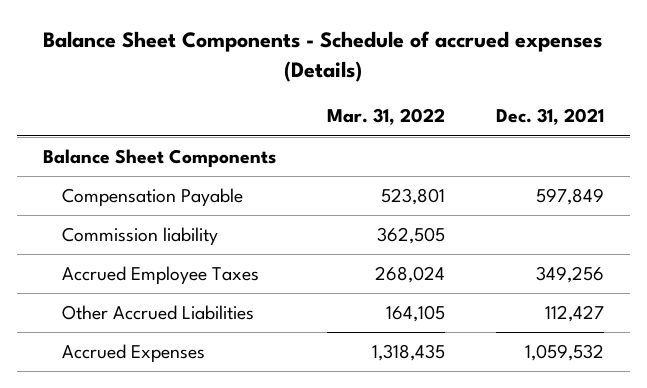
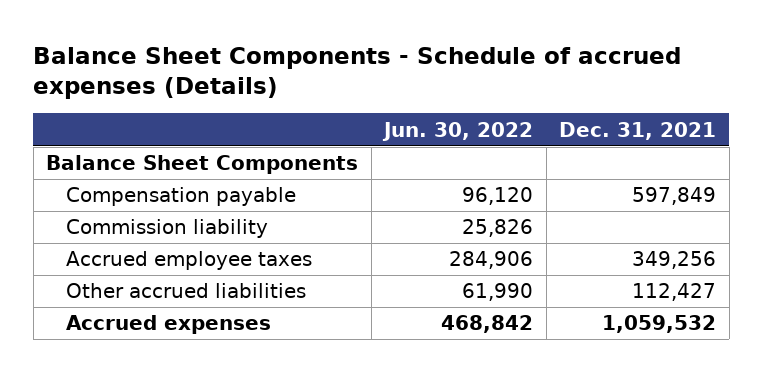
- | Mar. 31, 2022 | Dec. 31, 2021
+ | Jun. 30, 2022 | Dec. 31, 2021
- Compensation Payable | 523,801 | 597,849
+ Compensation payable | 96,120 | 597,849
- Accrued Employee Taxes | 268,024 | 349,256
- Other Accrued Liabilities | 164,105 | 112,427
- Accrued Expenses | 1,318,435 | 1,059,532
+ Accrued employee taxes | 284,906 | 349,256
+ Other accrued liabilities | 61,990 | 112,427
+ Accrued expenses | 468,842 | 1,059,532

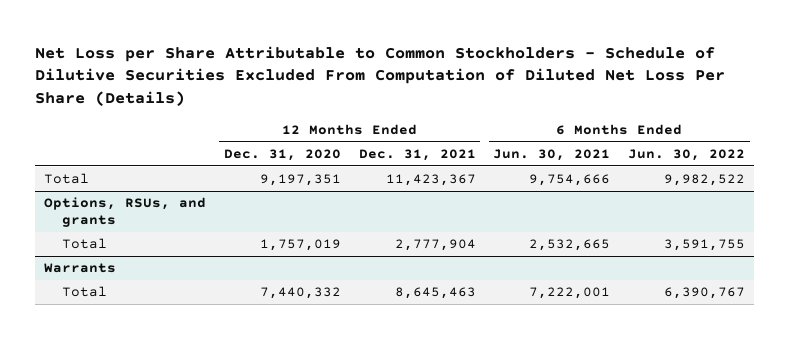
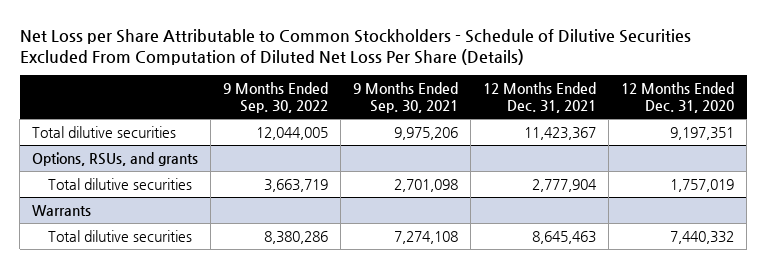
- | 12 Months Ended Dec. 31, 2020 | 12 Months Ended Dec. 31, 2021 | 6 Months Ended Jun. 30, 2021 | 6 Months Ended Jun. 30, 2022
+ | 9 Months Ended Sep. 30, 2022 | 9 Months Ended Sep. 30, 2021 | 12 Months Ended Dec. 31, 2021 | 12 Months Ended Dec. 31, 2020
- Total | 9,197,351 | 11,423,367 | 9,754,666 | 9,982,522
+ Total dilutive securities | 12,044,005 | 9,975,206 | 11,423,367 | 9,197,351
@ Options, RSUs, and grants
- Total | 1,757,019 | 2,777,904 | 2,532,665 | 3,591,755
+ Total dilutive securities | 3,663,719 | 2,701,098 | 2,777,904 | 1,757,019
@ Warrants
- Total | 7,440,332 | 8,645,463 | 7,222,001 | 6,390,767
+ Total dilutive securities | 8,380,286 | 7,274,108 | 8,645,463 | 7,440,332

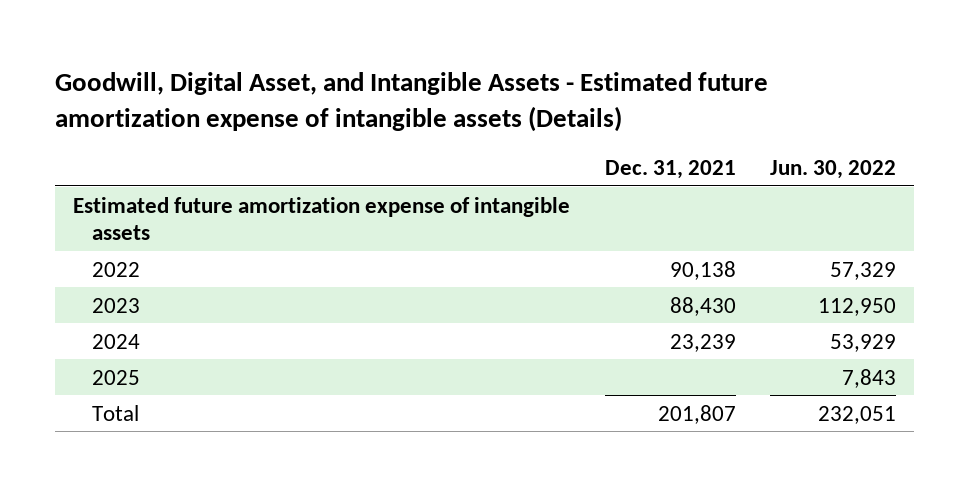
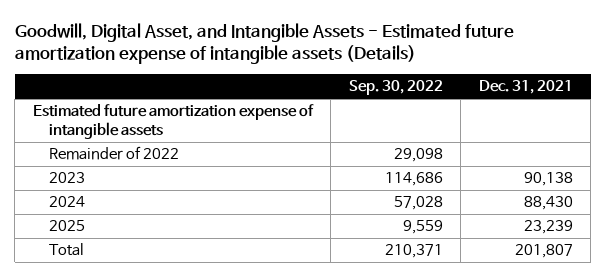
- | Dec. 31, 2021 | Jun. 30, 2022
+ | Sep. 30, 2022 | Dec. 31, 2021
- 2022 | 90,138 | 57,329
- 2023 | 88,430 | 112,950
- 2024 | 23,239 | 53,929
- 2025 | | 7,843
+ Remainder of 2022 | 29,098 |
+ 2023 | 114,686 | 90,138
+ 2024 | 57,028 | 88,430
+ 2025 | 9,559 | 23,239

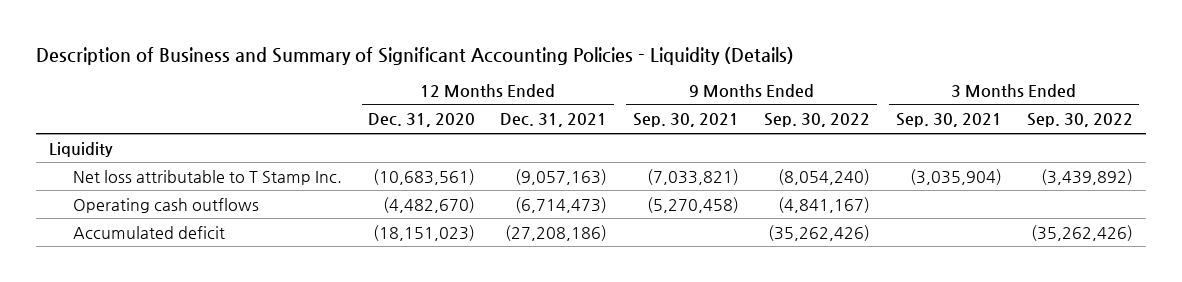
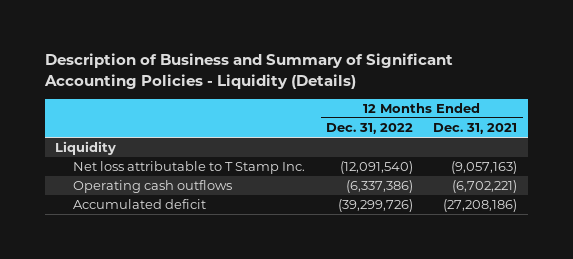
- | 12 Months Ended Dec. 31, 2020 | 12 Months Ended Dec. 31, 2021 | 9 Months Ended Sep. 30, 2021 | 9 Months Ended Sep. 30, 2022 | 3 Months Ended Sep. 30, 2021 | 3 Months Ended Sep. 30, 2022
+ | 12 Months Ended Dec. 31, 2022 | 12 Months Ended Dec. 31, 2021
- Operating cash outflows | (4,482,670) | (6,714,473) | (5,270,458) | (4,841,167) | |
+ Operating cash outflows | (6,337,386) | (6,702,221)

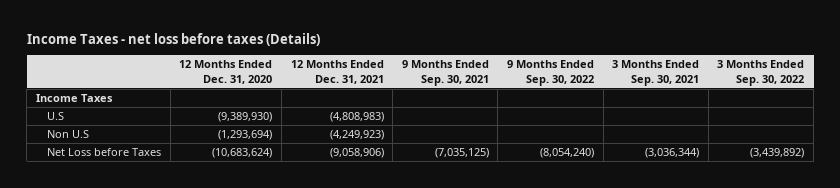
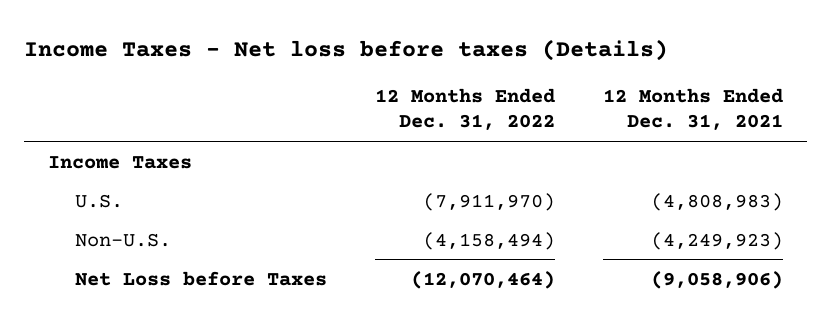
- Income Taxes - net loss before taxes (Details)
+ Income Taxes - Net loss before taxes (Details)
- | 12 Months Ended Dec. 31, 2020 | 12 Months Ended Dec. 31, 2021 | 9 Months Ended Sep. 30, 2021 | 9 Months Ended Sep. 30, 2022 | 3 Months Ended Sep. 30, 2021 | 3 Months Ended Sep. 30, 2022
+ | 12 Months Ended Dec. 31, 2022 | 12 Months Ended Dec. 31, 2021
- U.S | (9,389,930) | (4,808,983) | | | |
- Non U.S | (1,293,694) | (4,249,923) | | | |
+ U.S. | (7,911,970) | (4,808,983)
+ Non-U.S. | (4,158,494) | (4,249,923)

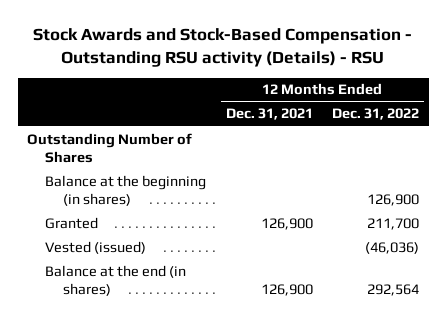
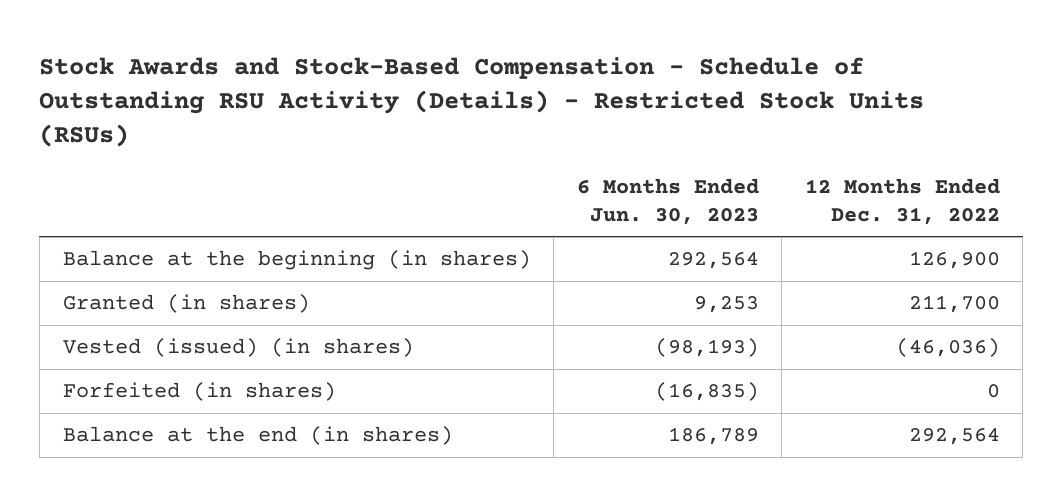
- Stock Awards and Stock-Based Compensation - Outstanding RSU activity (Details) - RSU
+ Stock Awards and Stock-Based Compensation - Schedule of Outstanding RSU Activity (Details) - Restricted Stock Units (RSUs)
- | 12 Months Ended Dec. 31, 2021 | 12 Months Ended Dec. 31, 2022
+ | 6 Months Ended Jun. 30, 2023 | 12 Months Ended Dec. 31, 2022
- Outstanding Number of Shares
- Granted | 126,900 | 211,700
- Vested (issued) | | (46,036)
+ Granted (in shares) | 9,253 | 211,700
+ Vested (issued) (in shares) | (98,193) | (46,036)
+ Forfeited (in shares) | (16,835) | 0

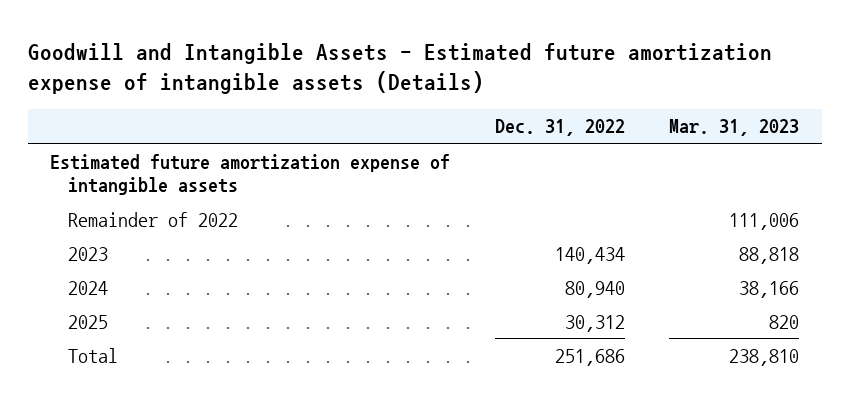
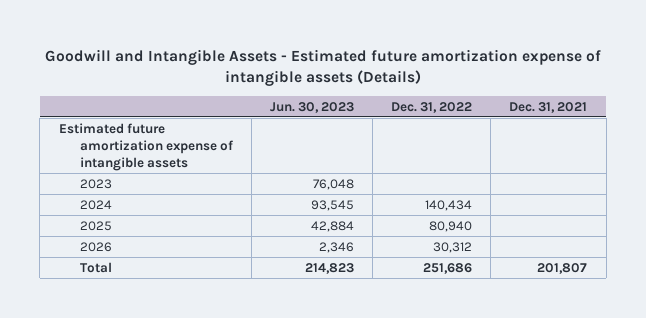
- | Dec. 31, 2022 | Mar. 31, 2023
+ | Jun. 30, 2023 | Dec. 31, 2022 | Dec. 31, 2021
- Remainder of 2022 | | 111,006
- 2023 | 140,434 | 88,818
- 2024 | 80,940 | 38,166
- 2025 | 30,312 | 820
+ 2023 | 76,048 | |
+ 2024 | 93,545 | 140,434 |
+ 2025 | 42,884 | 80,940 |
+ 2026 | 2,346 | 30,312 |

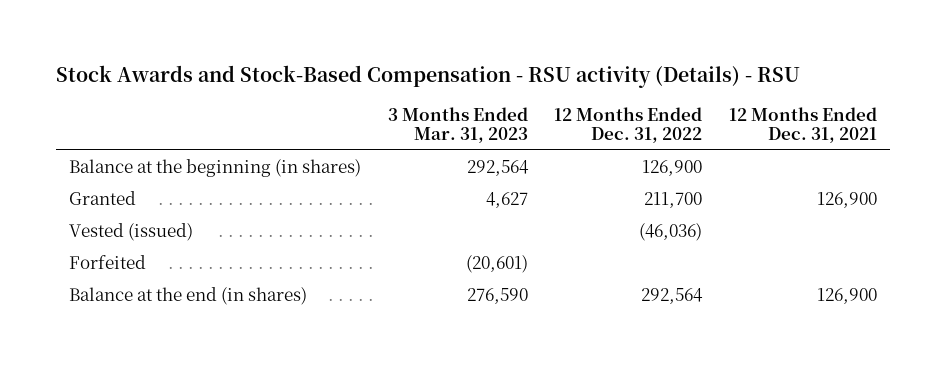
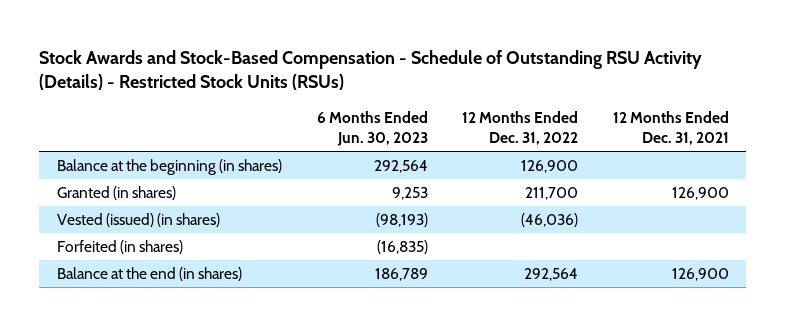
- Stock Awards and Stock-Based Compensation - RSU activity (Details) - RSU
+ Stock Awards and Stock-Based Compensation - Schedule of Outstanding RSU Activity (Details) - Restricted Stock Units (RSUs)
- | 3 Months Ended Mar. 31, 2023 | 12 Months Ended Dec. 31, 2022 | 12 Months Ended Dec. 31, 2021
+ | 6 Months Ended Jun. 30, 2023 | 12 Months Ended Dec. 31, 2022 | 12 Months Ended Dec. 31, 2021
- Granted | 4,627 | 211,700 | 126,900
- Vested (issued) | | (46,036) |
- Forfeited | (20,601) | |
+ Granted (in shares) | 9,253 | 211,700 | 126,900
+ Vested (issued) (in shares) | (98,193) | (46,036) |
+ Forfeited (in shares) | (16,835) | |

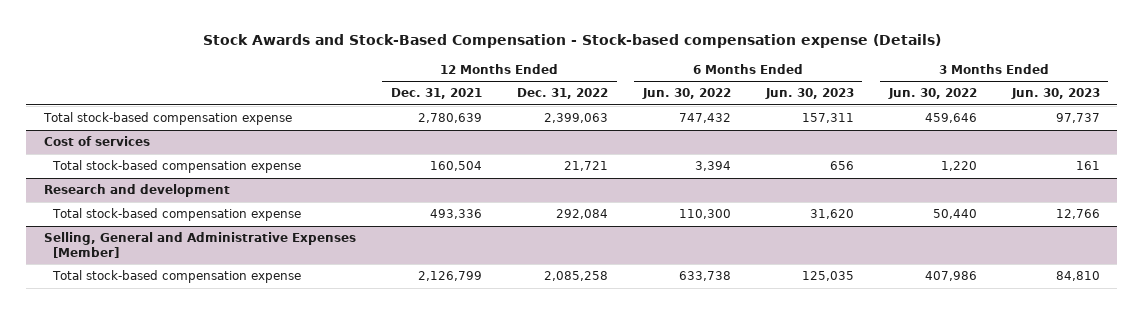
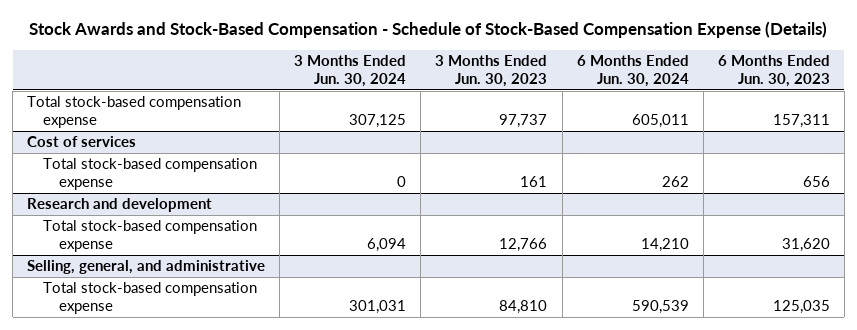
- Stock Awards and Stock-Based Compensation - Stock-based compensation expense (Details)
+ Stock Awards and Stock-Based Compensation - Schedule of Stock-Based Compensation Expense (Details)
- | 12 Months Ended Dec. 31, 2021 | 12 Months Ended Dec. 31, 2022 | 6 Months Ended Jun. 30, 2022 | 6 Months Ended Jun. 30, 2023 | 3 Months Ended Jun. 30, 2022 | 3 Months Ended Jun. 30, 2023
+ | 3 Months Ended Jun. 30, 2024 | 3 Months Ended Jun. 30, 2023 | 6 Months Ended Jun. 30, 2024 | 6 Months Ended Jun. 30, 2023
- Selling, General and Administrative Expenses [Member]
+ Selling, general, and administrative

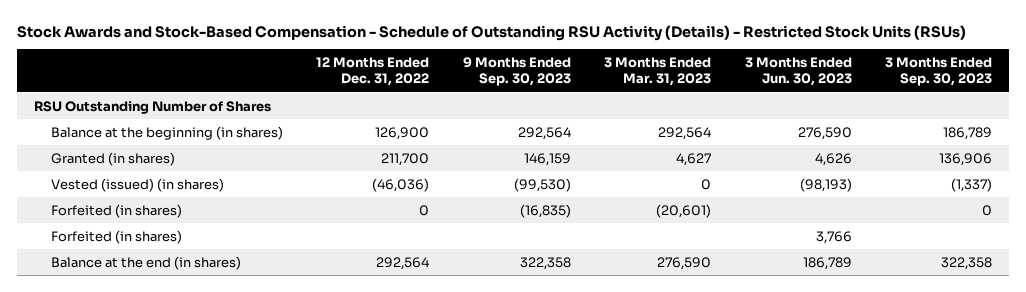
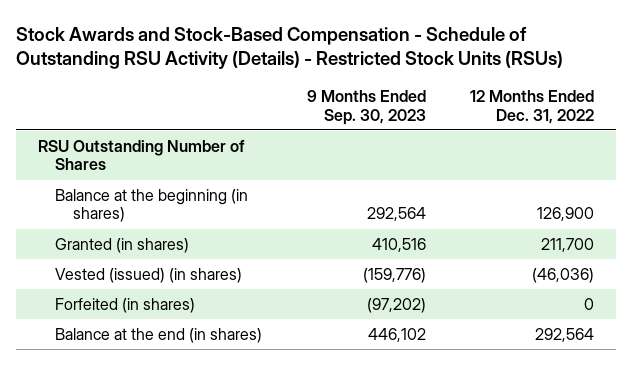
- | 12 Months Ended Dec. 31, 2022 | 9 Months Ended Sep. 30, 2023 | 3 Months Ended Mar. 31, 2023 | 3 Months Ended Jun. 30, 2023 | 3 Months Ended Sep. 30, 2023
+ | 9 Months Ended Sep. 30, 2023 | 12 Months Ended Dec. 31, 2022
- Granted (in shares) | 211,700 | 146,159 | 4,627 | 4,626 | 136,906
- Vested (issued) (in shares) | (46,036) | (99,530) | 0 | (98,193) | (1,337)
- Forfeited (in shares) | 0 | (16,835) | (20,601) | | 0
- Forfeited (in shares) | | | | 3,766 |
- Balance at the end (in shares) | 292,564 | 322,358 | 276,590 | 186,789 | 322,358
+ Granted (in shares) | 410,516 | 211,700
+ Vested (issued) (in shares) | (159,776) | (46,036)
+ Forfeited (in shares) | (97,202) | 0
+ Balance at the end (in shares) | 446,102 | 292,564

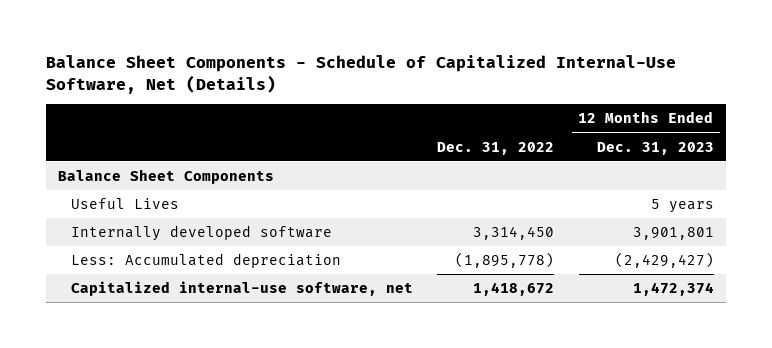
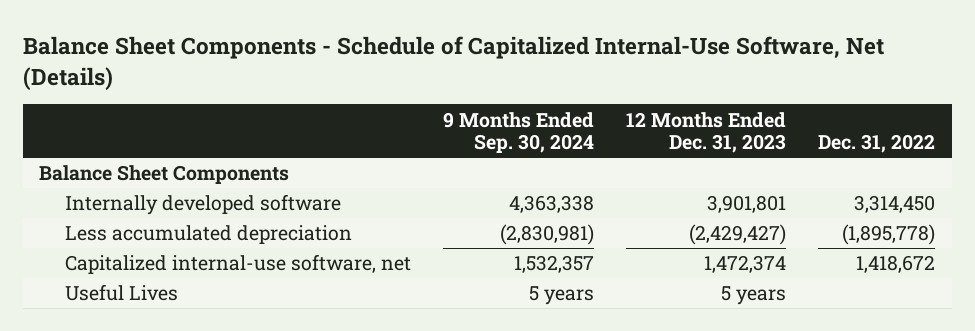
- | Dec. 31, 2022 | 12 Months Ended Dec. 31, 2023
+ | 9 Months Ended Sep. 30, 2024 | 12 Months Ended Dec. 31, 2023 | Dec. 31, 2022
- Less: Accumulated depreciation | (1,895,778) | (2,429,427)
+ Less accumulated depreciation | (2,830,981) | (2,429,427) | (1,895,778)
moved down: Useful Lives | 5 years | 5 years |

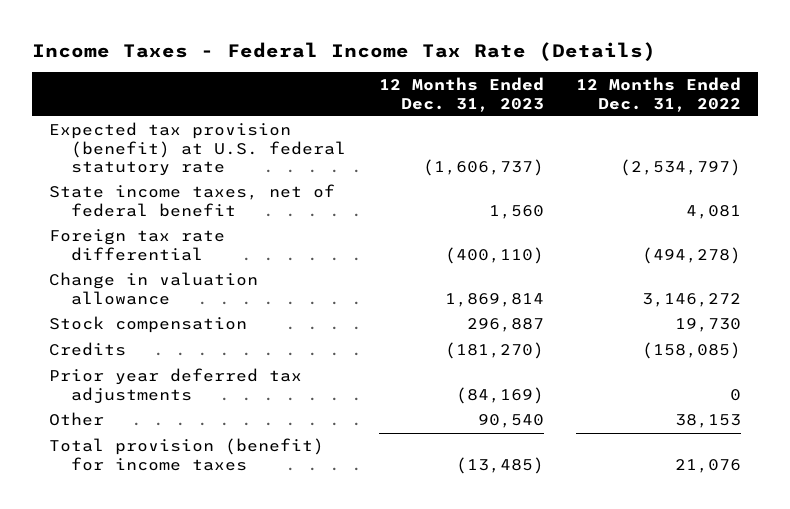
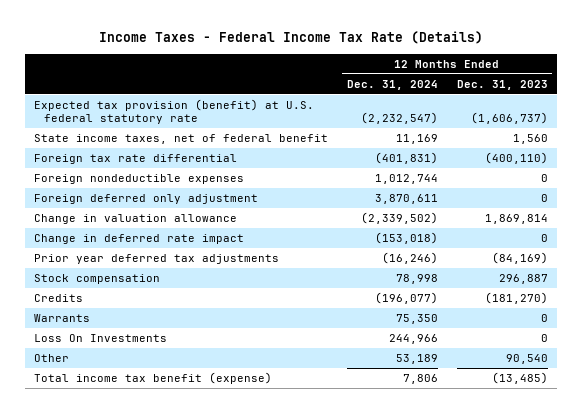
- | 12 Months Ended Dec. 31, 2023 | 12 Months Ended Dec. 31, 2022
+ | 12 Months Ended Dec. 31, 2024 | 12 Months Ended Dec. 31, 2023
+ Foreign nondeductible expenses | 1,012,744 | 0
+ Foreign deferred only adjustment | 3,870,611 | 0
+ Change in deferred rate impact | (153,018) | 0
moved up: Prior year deferred tax adjustments | (16,246) | (84,169)
+ Warrants | 75,350 | 0
+ Loss On Investments | 244,966 | 0
- Total provision (benefit) for income taxes | (13,485) | 21,076
+ Total income tax benefit (expense) | 7,806 | (13,485)

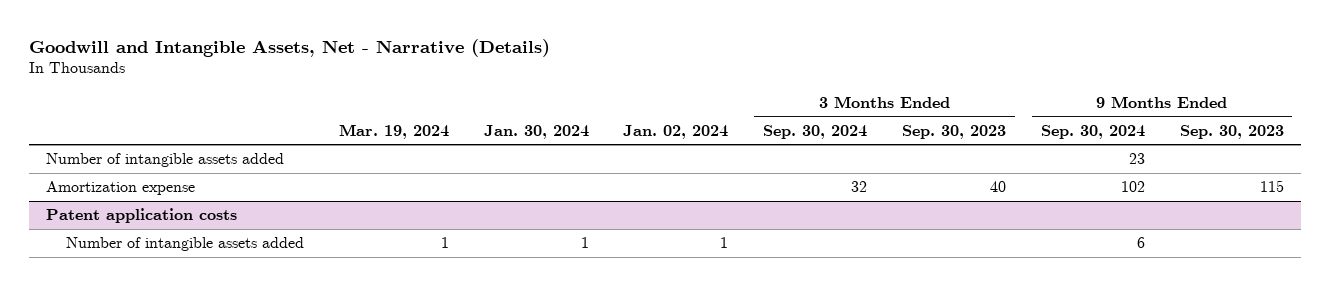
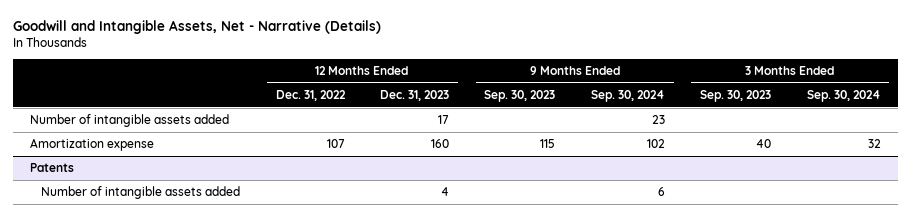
- | Mar. 19, 2024 | Jan. 30, 2024 | Jan. 02, 2024 | 3 Months Ended Sep. 30, 2024 | 3 Months Ended Sep. 30, 2023 | 9 Months Ended Sep. 30, 2024 | 9 Months Ended Sep. 30, 2023
+ | 12 Months Ended Dec. 31, 2022 | 12 Months Ended Dec. 31, 2023 | 9 Months Ended Sep. 30, 2023 | 9 Months Ended Sep. 30, 2024 | 3 Months Ended Sep. 30, 2023 | 3 Months Ended Sep. 30, 2024
- Patent application costs
+ Patents

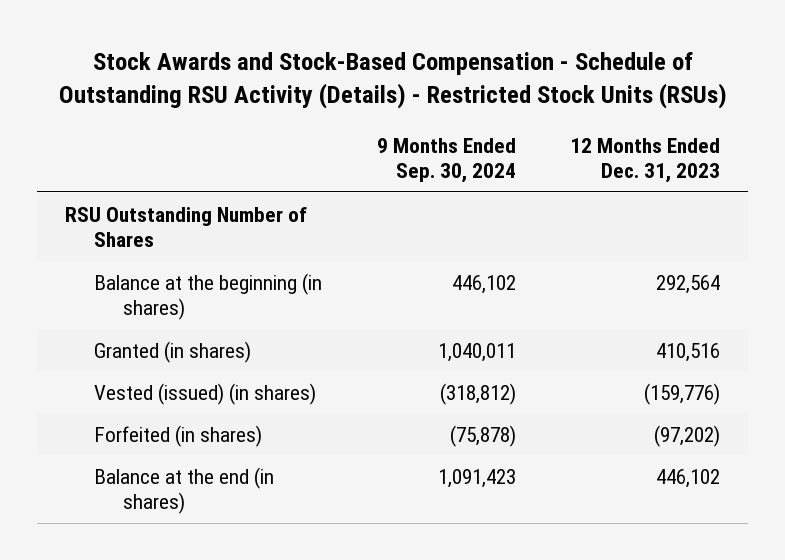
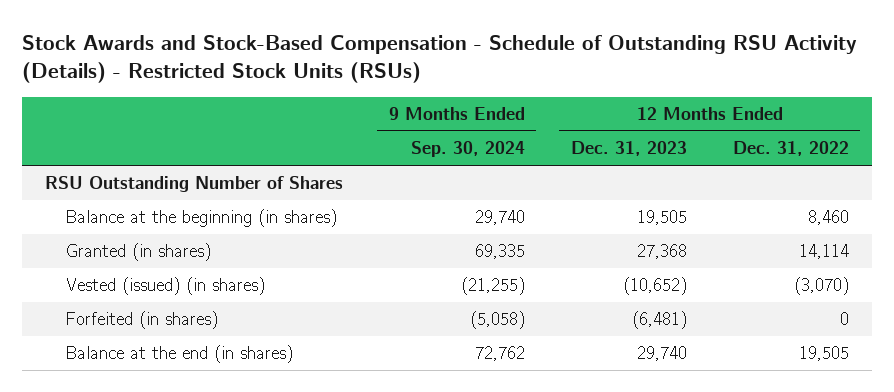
- | 9 Months Ended Sep. 30, 2024 | 12 Months Ended Dec. 31, 2023
+ | 9 Months Ended Sep. 30, 2024 | 12 Months Ended Dec. 31, 2023 | 12 Months Ended Dec. 31, 2022
- Balance at the beginning (in shares) | 446,102 | 292,564
- Granted (in shares) | 1,040,011 | 410,516
- Vested (issued) (in shares) | (318,812) | (159,776)
- Forfeited (in shares) | (75,878) | (97,202)
- Balance at the end (in shares) | 1,091,423 | 446,102
+ Balance at the beginning (in shares) | 29,740 | 19,505 | 8,460
+ Granted (in shares) | 69,335 | 27,368 | 14,114
+ Vested (issued) (in shares) | (21,255) | (10,652) | (3,070)
+ Forfeited (in shares) | (5,058) | (6,481) | 0
+ Balance at the end (in shares) | 72,762 | 29,740 | 19,505

